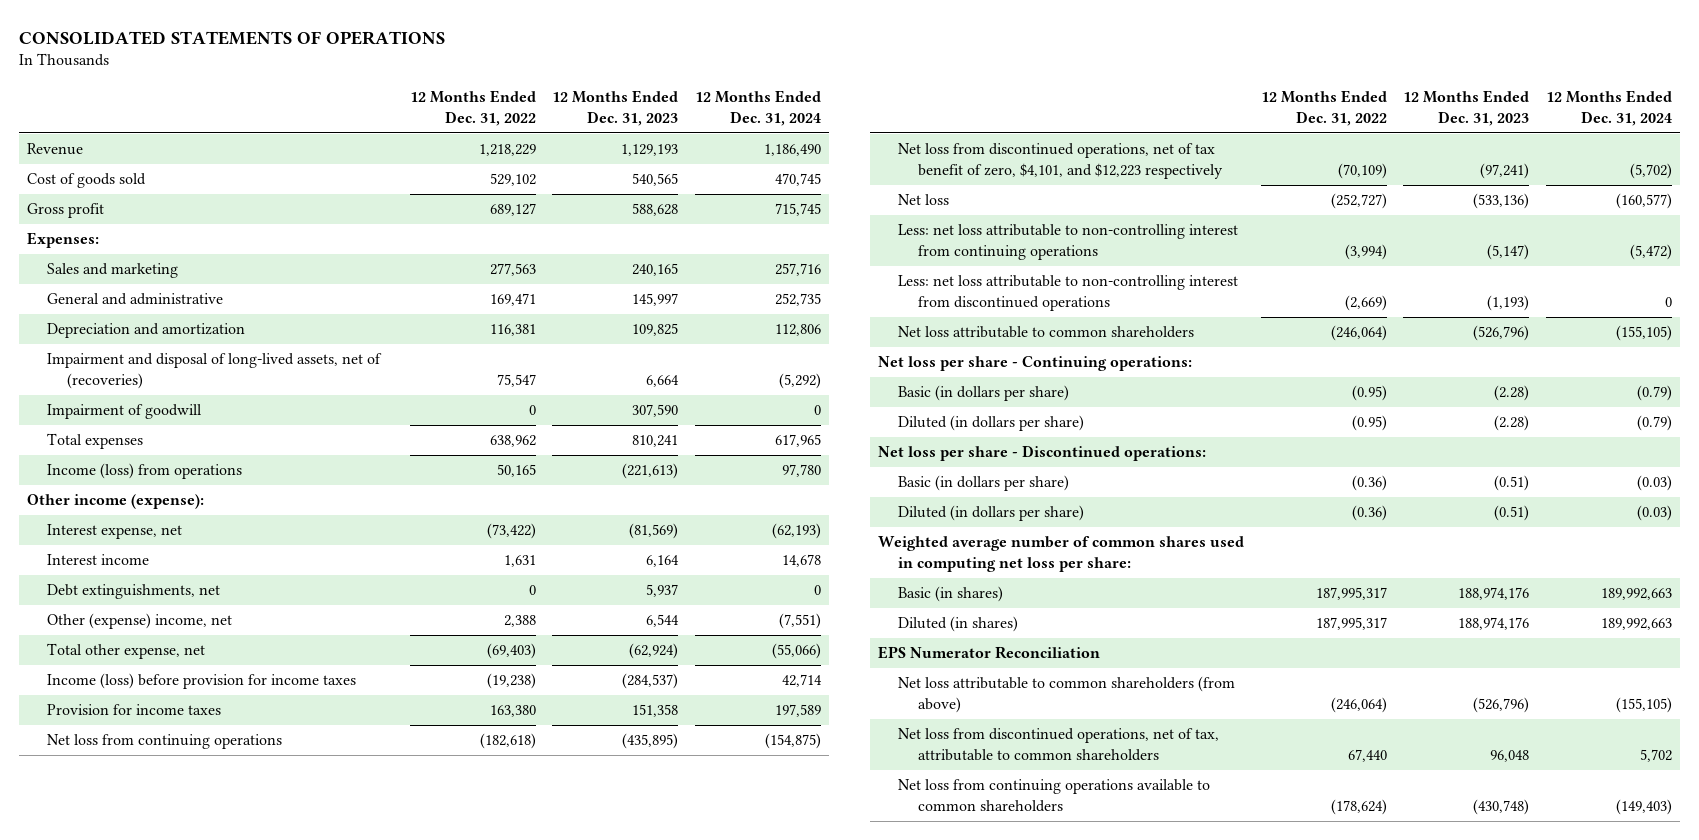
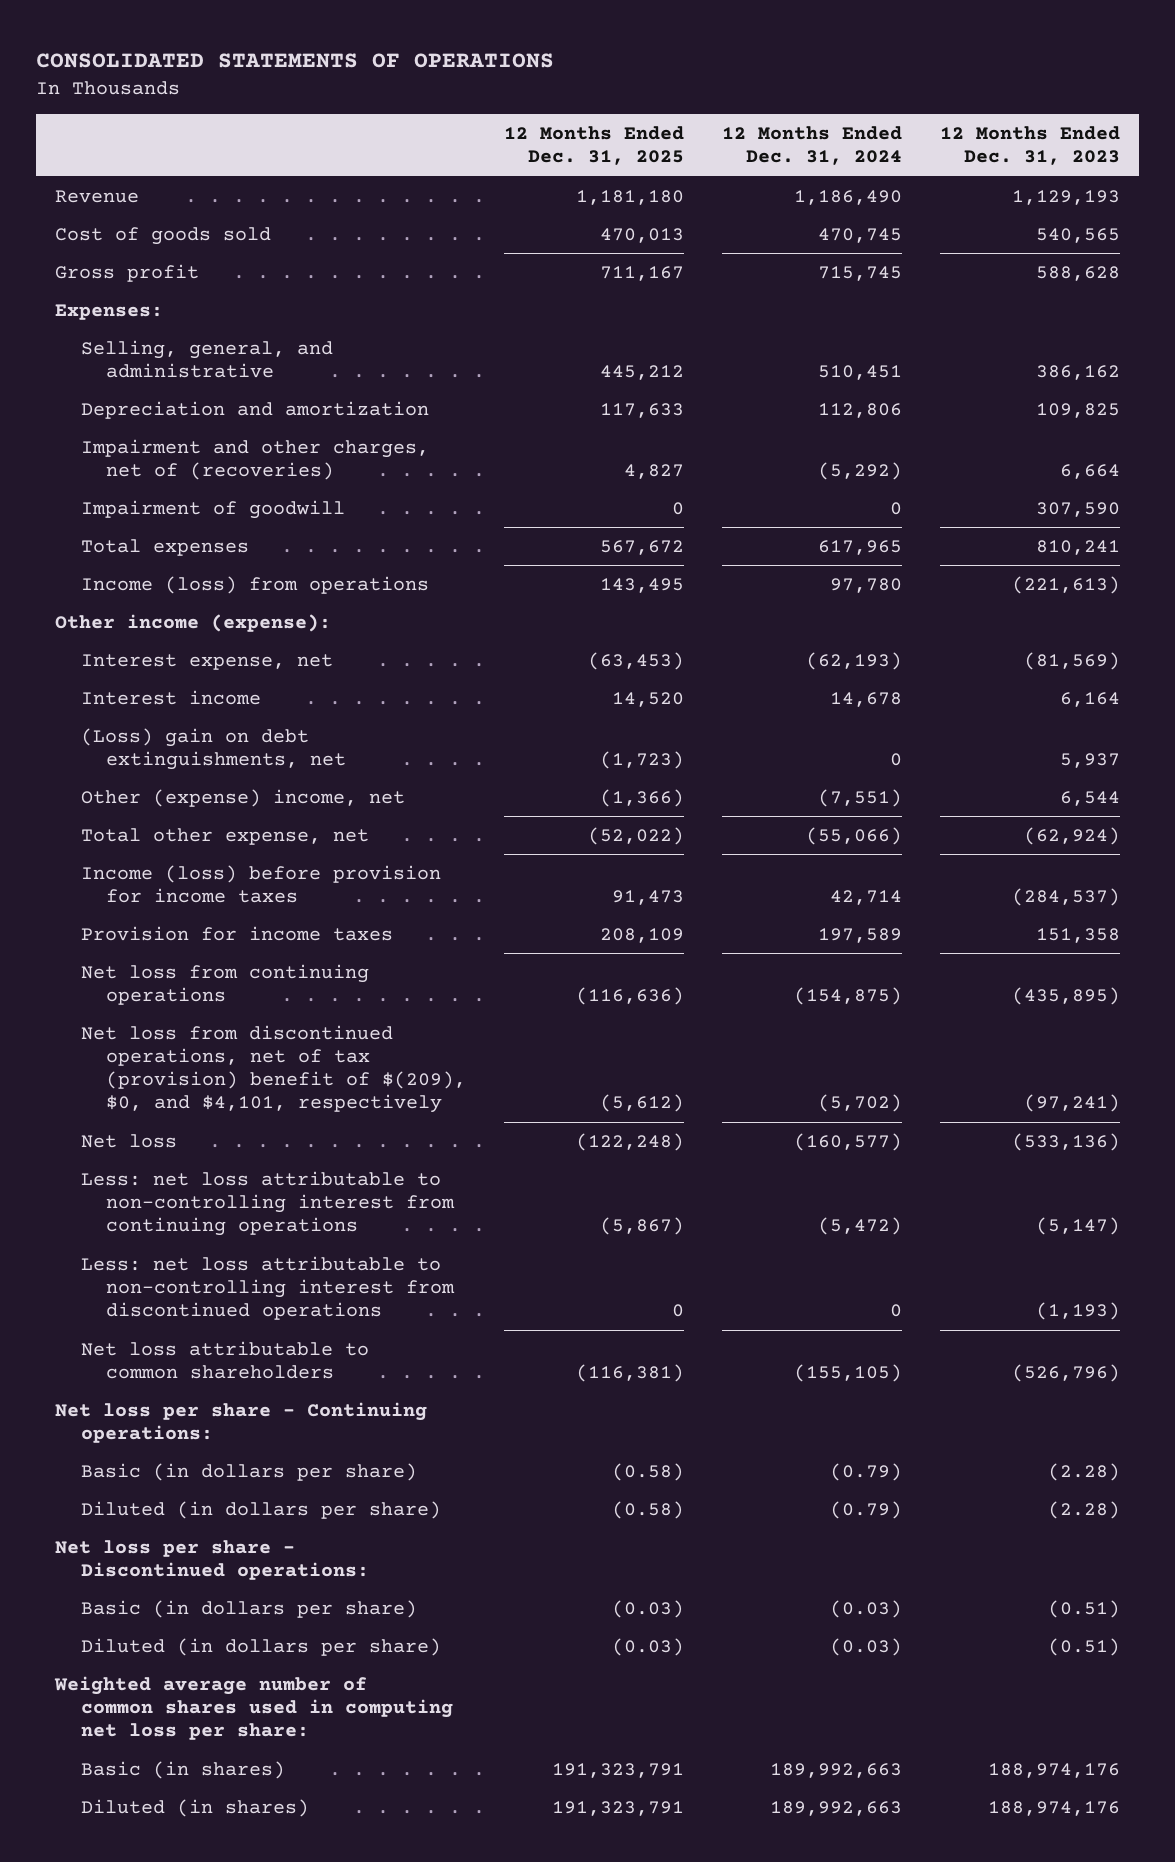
- | 12 Months Ended Dec. 31, 2022 | 12 Months Ended Dec. 31, 2023 | 12 Months Ended Dec. 31, 2024
+ | 12 Months Ended Dec. 31, 2025 | 12 Months Ended Dec. 31, 2024 | 12 Months Ended Dec. 31, 2023
- Sales and marketing | 277,563 | 240,165 | 257,716
- General and administrative | 169,471 | 145,997 | 252,735
+ Selling, general, and administrative | 445,212 | 510,451 | 386,162
- Impairment and disposal of long-lived assets, net of (recoveries) | 75,547 | 6,664 | (5,292)
+ Impairment and other charges, net of (recoveries) | 4,827 | (5,292) | 6,664
- Debt extinguishments, net | 0 | 5,937 | 0
+ (Loss) gain on debt extinguishments, net | (1,723) | 0 | 5,937
- Net loss from discontinued operations, net of tax benefit of zero, $4,101, and $12,223 respectively | (70,109) | (97,241) | (5,702)
+ Net loss from discontinued operations, net of tax (provision) benefit of $(209), $0, and $4,101, respectively | (5,612) | (5,702) | (97,241)
- EPS Numerator Reconciliation
- Net loss attributable to common shareholders (from above) | (246,064) | (526,796) | (155,105)
- Net loss from discontinued operations, net of tax, attributable to common shareholders | 67,440 | 96,048 | 5,702
- Net loss from continuing operations available to common shareholders | (178,624) | (430,748) | (149,403)

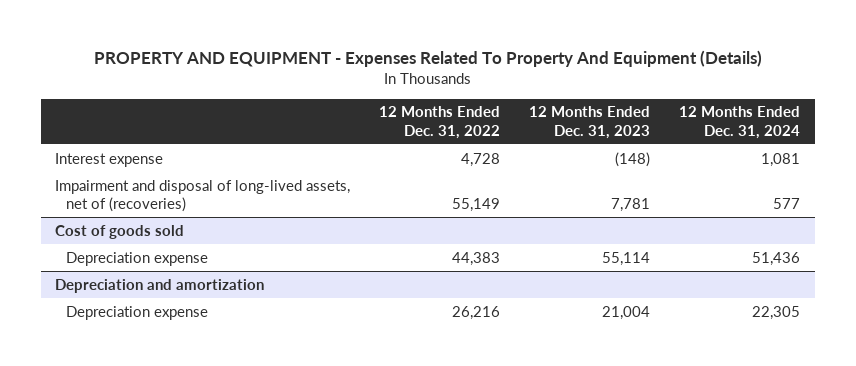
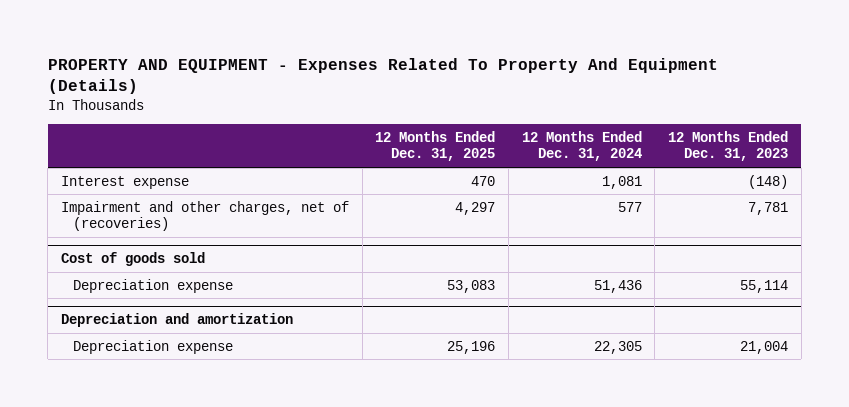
- | 12 Months Ended Dec. 31, 2022 | 12 Months Ended Dec. 31, 2023 | 12 Months Ended Dec. 31, 2024
+ | 12 Months Ended Dec. 31, 2025 | 12 Months Ended Dec. 31, 2024 | 12 Months Ended Dec. 31, 2023
- Impairment and disposal of long-lived assets, net of (recoveries) | 55,149 | 7,781 | 577
+ Impairment and other charges, net of (recoveries) | 4,297 | 577 | 7,781

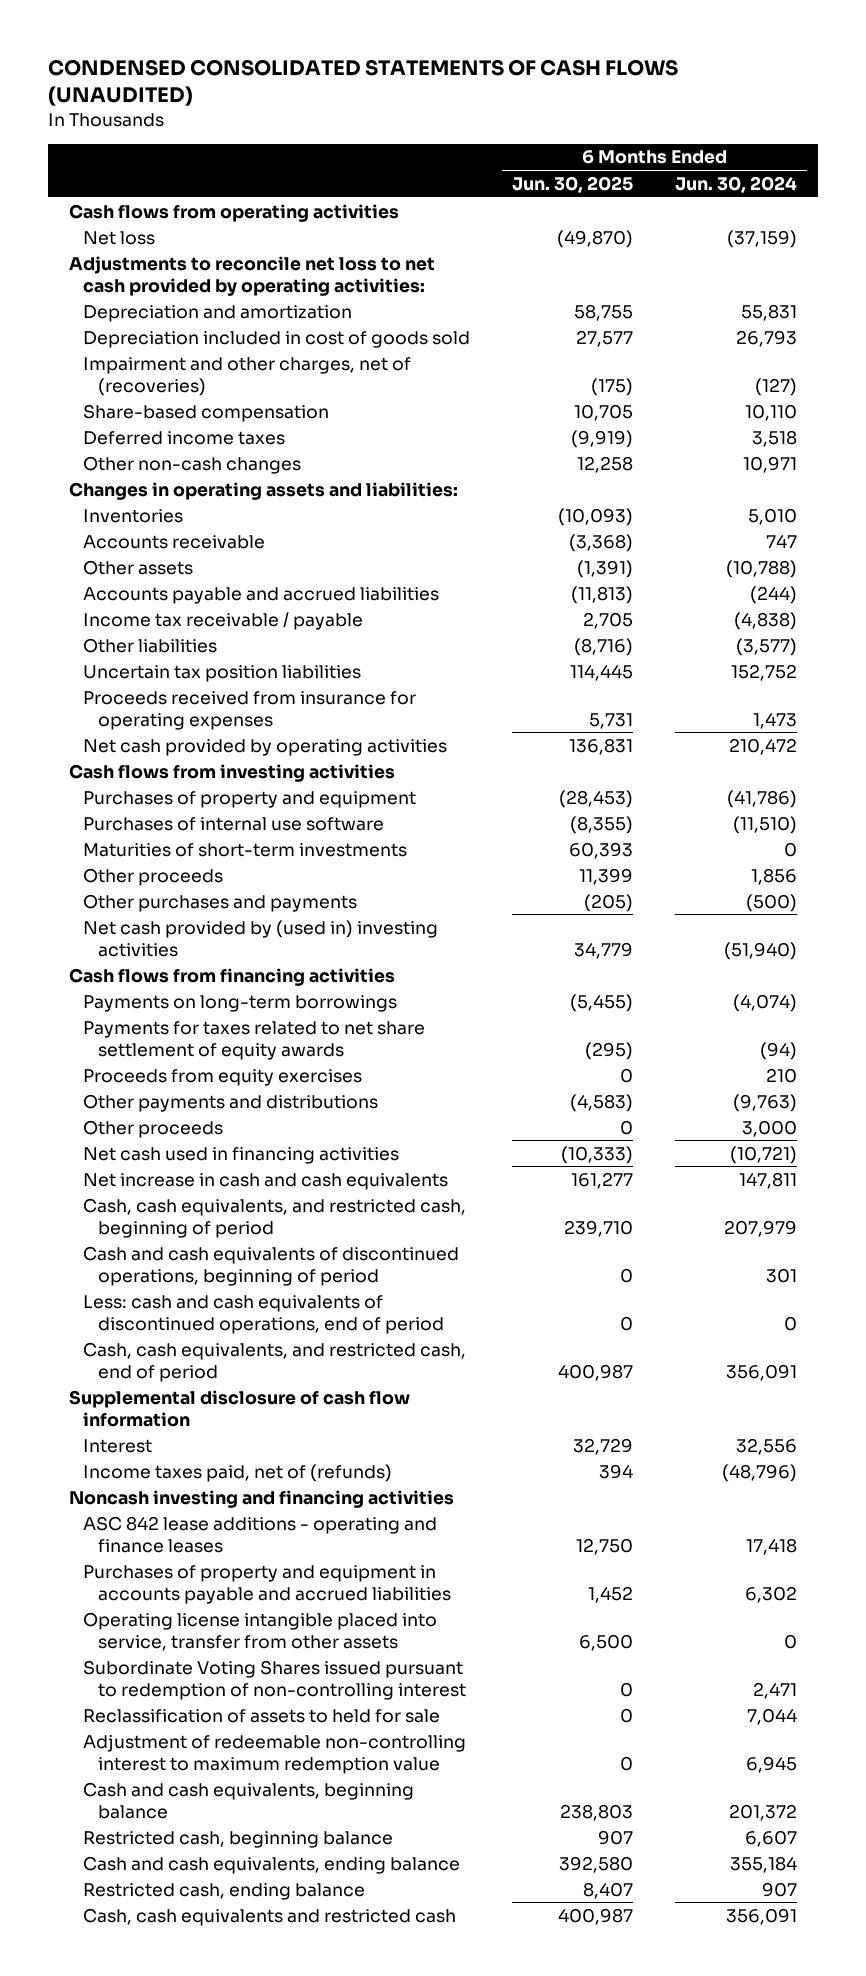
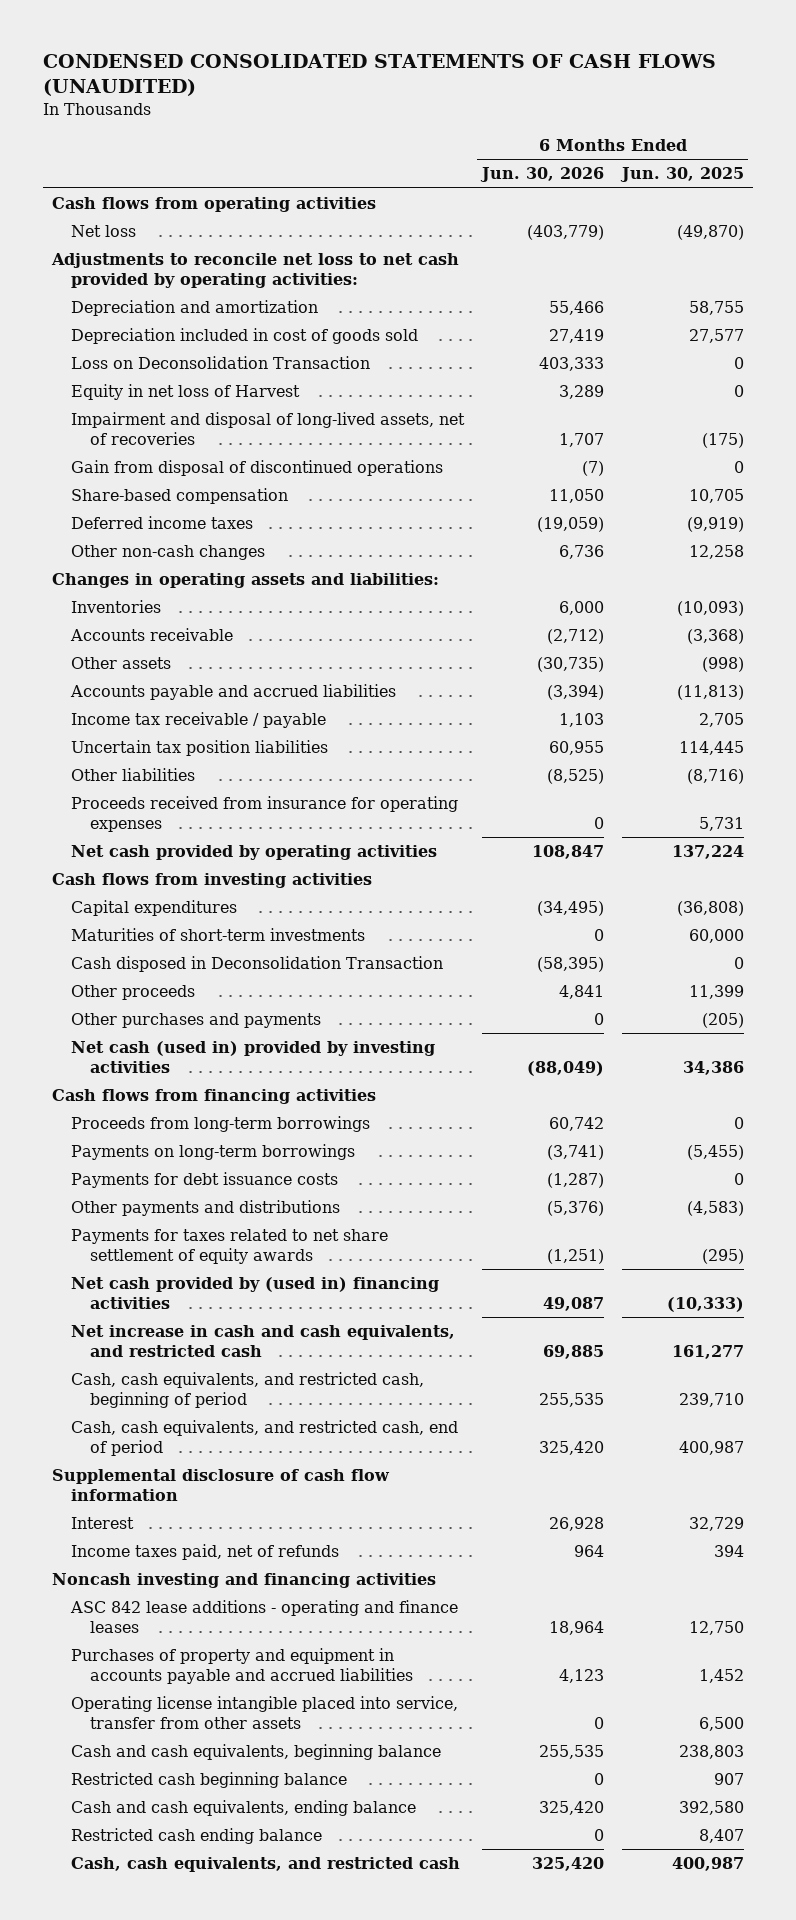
- | 6 Months Ended Jun. 30, 2025 | 6 Months Ended Jun. 30, 2024
+ | 6 Months Ended Jun. 30, 2026 | 6 Months Ended Jun. 30, 2025
- Impairment and other charges, net of (recoveries) | (175) | (127)
+ Loss on Deconsolidation Transaction | 403,333 | 0
+ Equity in net loss of Harvest | 3,289 | 0
+ Impairment and disposal of long-lived assets, net of recoveries | 1,707 | (175)
+ Gain from disposal of discontinued operations | (7) | 0
- Other assets | (1,391) | (10,788)
+ Other assets | (30,735) | (998)
moved down: Other liabilities | (8,525) | (8,716)
- Net cash provided by operating activities | 136,831 | 210,472
+ Net cash provided by operating activities | 108,847 | 137,224
- Purchases of property and equipment | (28,453) | (41,786)
- Purchases of internal use software | (8,355) | (11,510)
- Maturities of short-term investments | 60,393 | 0
+ Capital expenditures | (34,495) | (36,808)
+ Maturities of short-term investments | 0 | 60,000
+ Cash disposed in Deconsolidation Transaction | (58,395) | 0
- Net cash provided by (used in) investing activities | 34,779 | (51,940)
+ Net cash (used in) provided by investing activities | (88,049) | 34,386
+ Proceeds from long-term borrowings | 60,742 | 0
- Proceeds from equity exercises | 0 | 210
+ Payments for debt issuance costs | (1,287) | 0
- Other proceeds | 0 | 3,000
- Net cash used in financing activities | (10,333) | (10,721)
- Net increase in cash and cash equivalents | 161,277 | 147,811
moved down: Payments for taxes related to net share settlement of equity awards | (1,251) | (295)
+ Net cash provided by (used in) financing activities | 49,087 | (10,333)
+ Net increase in cash and cash equivalents, and restricted cash | 69,885 | 161,277
- Cash and cash equivalents of discontinued operations, beginning of period | 0 | 301
- Less: cash and cash equivalents of discontinued operations, end of period | 0 | 0
- Income taxes paid, net of (refunds) | 394 | (48,796)
+ Income taxes paid, net of refunds | 964 | 394
- Subordinate Voting Shares issued pursuant to redemption of non-controlling interest | 0 | 2,471
- Reclassification of assets to held for sale | 0 | 7,044
- Adjustment of redeemable non-controlling interest to maximum redemption value | 0 | 6,945
- Restricted cash, beginning balance | 907 | 6,607
+ Restricted cash beginning balance | 0 | 907
- Restricted cash, ending balance | 8,407 | 907
- Cash, cash equivalents and restricted cash | 400,987 | 356,091
+ Restricted cash ending balance | 0 | 8,407
+ Cash, cash equivalents, and restricted cash | 325,420 | 400,987

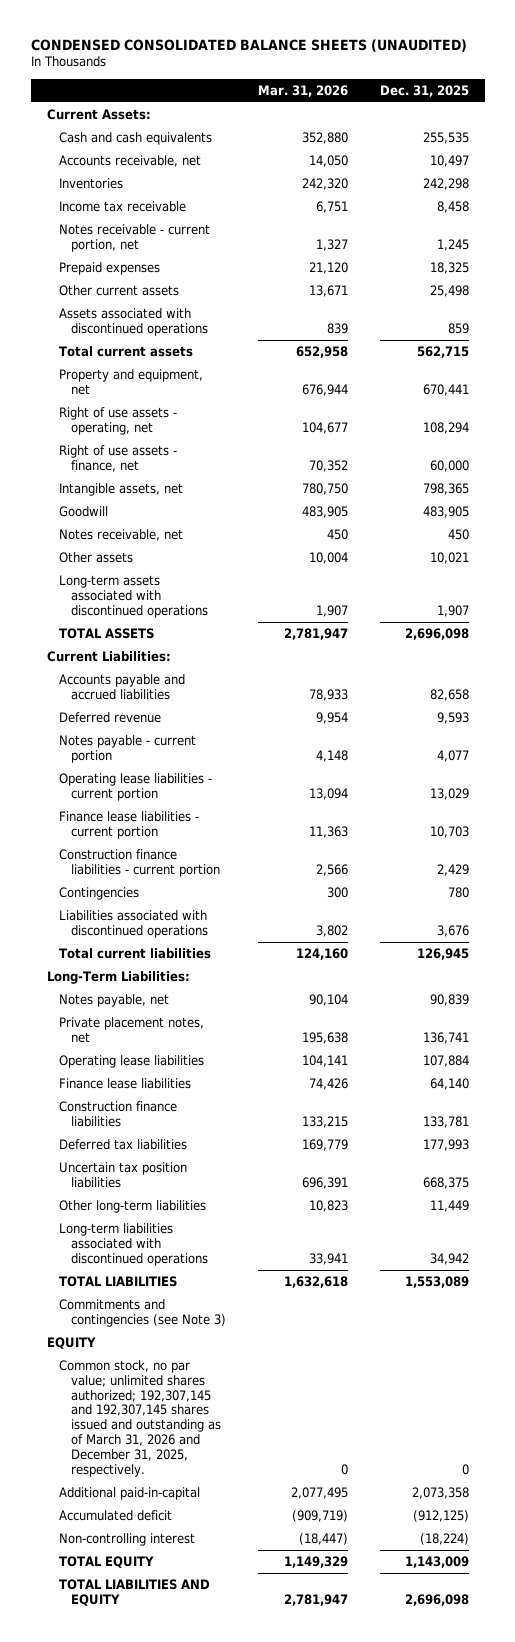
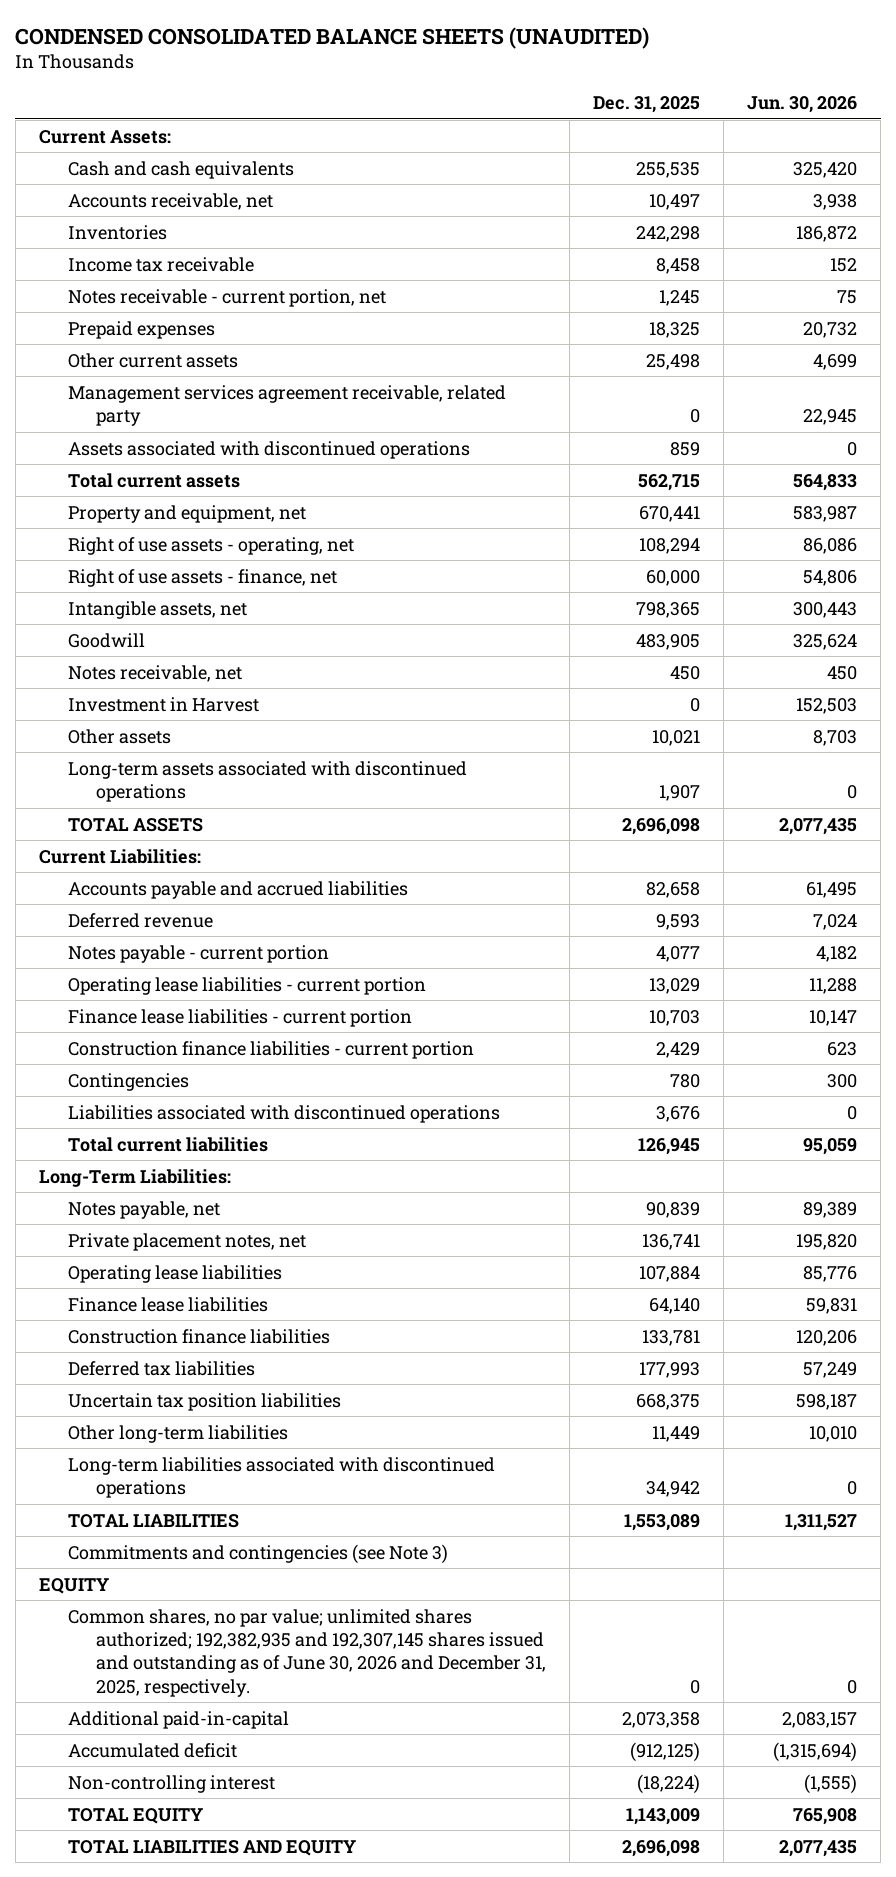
- | Mar. 31, 2026 | Dec. 31, 2025
+ | Dec. 31, 2025 | Jun. 30, 2026
+ Management services agreement receivable, related party | 0 | 22,945
+ Investment in Harvest | 0 | 152,503
- Common stock, no par value; unlimited shares authorized; 192,307,145 and 192,307,145 shares issued and outstanding as of March 31, 2026 and December 31, 2025, respectively. | 0 | 0
+ Common shares, no par value; unlimited shares authorized; 192,382,935 and 192,307,145 shares issued and outstanding as of June 30, 2026 and December 31, 2025, respectively. | 0 | 0

